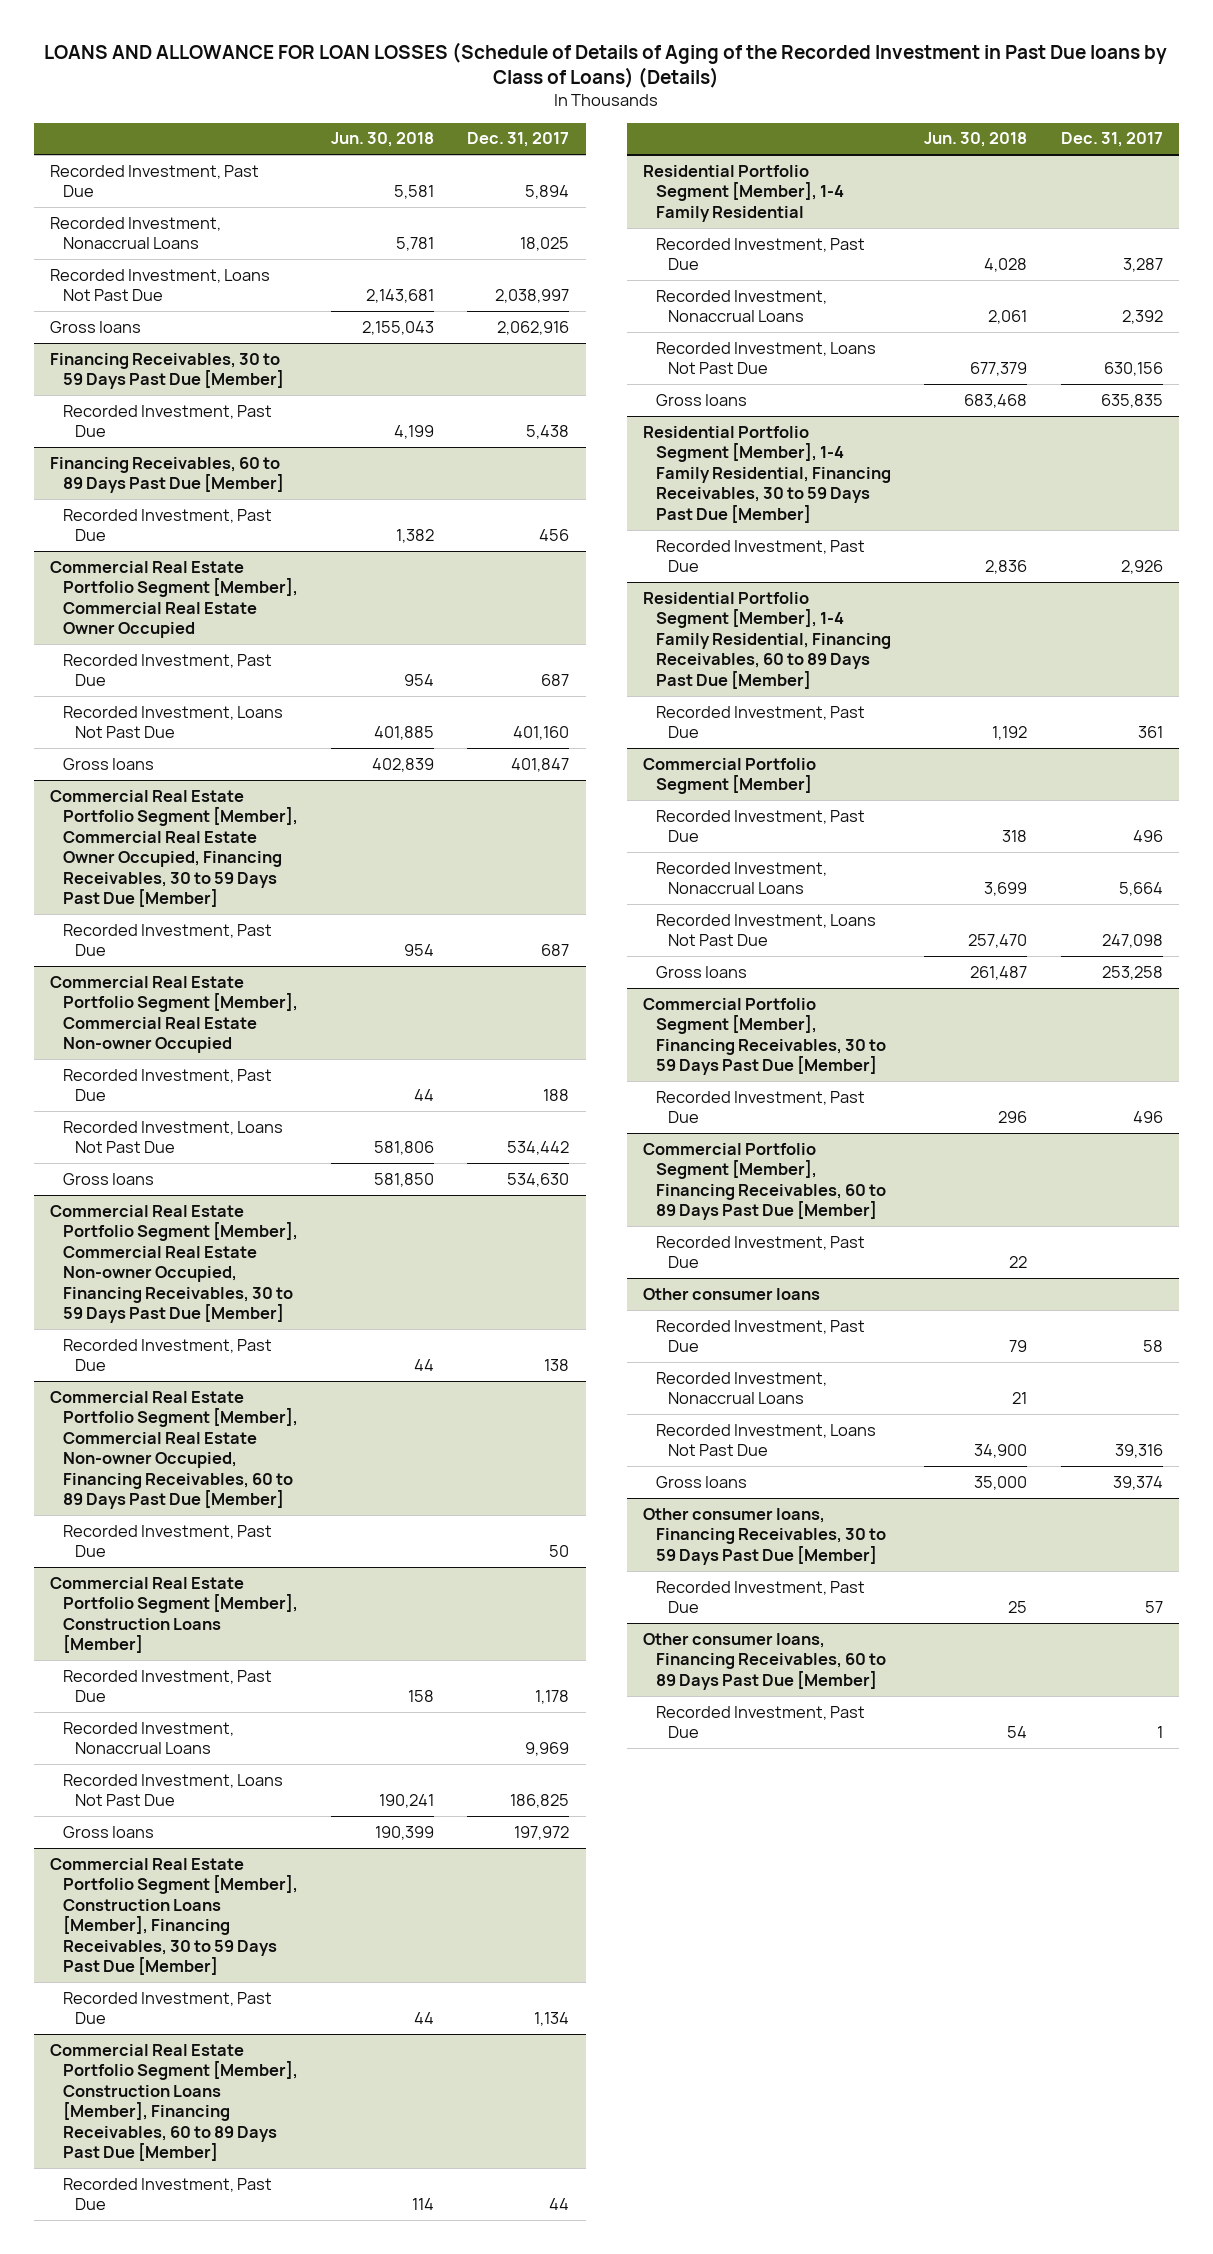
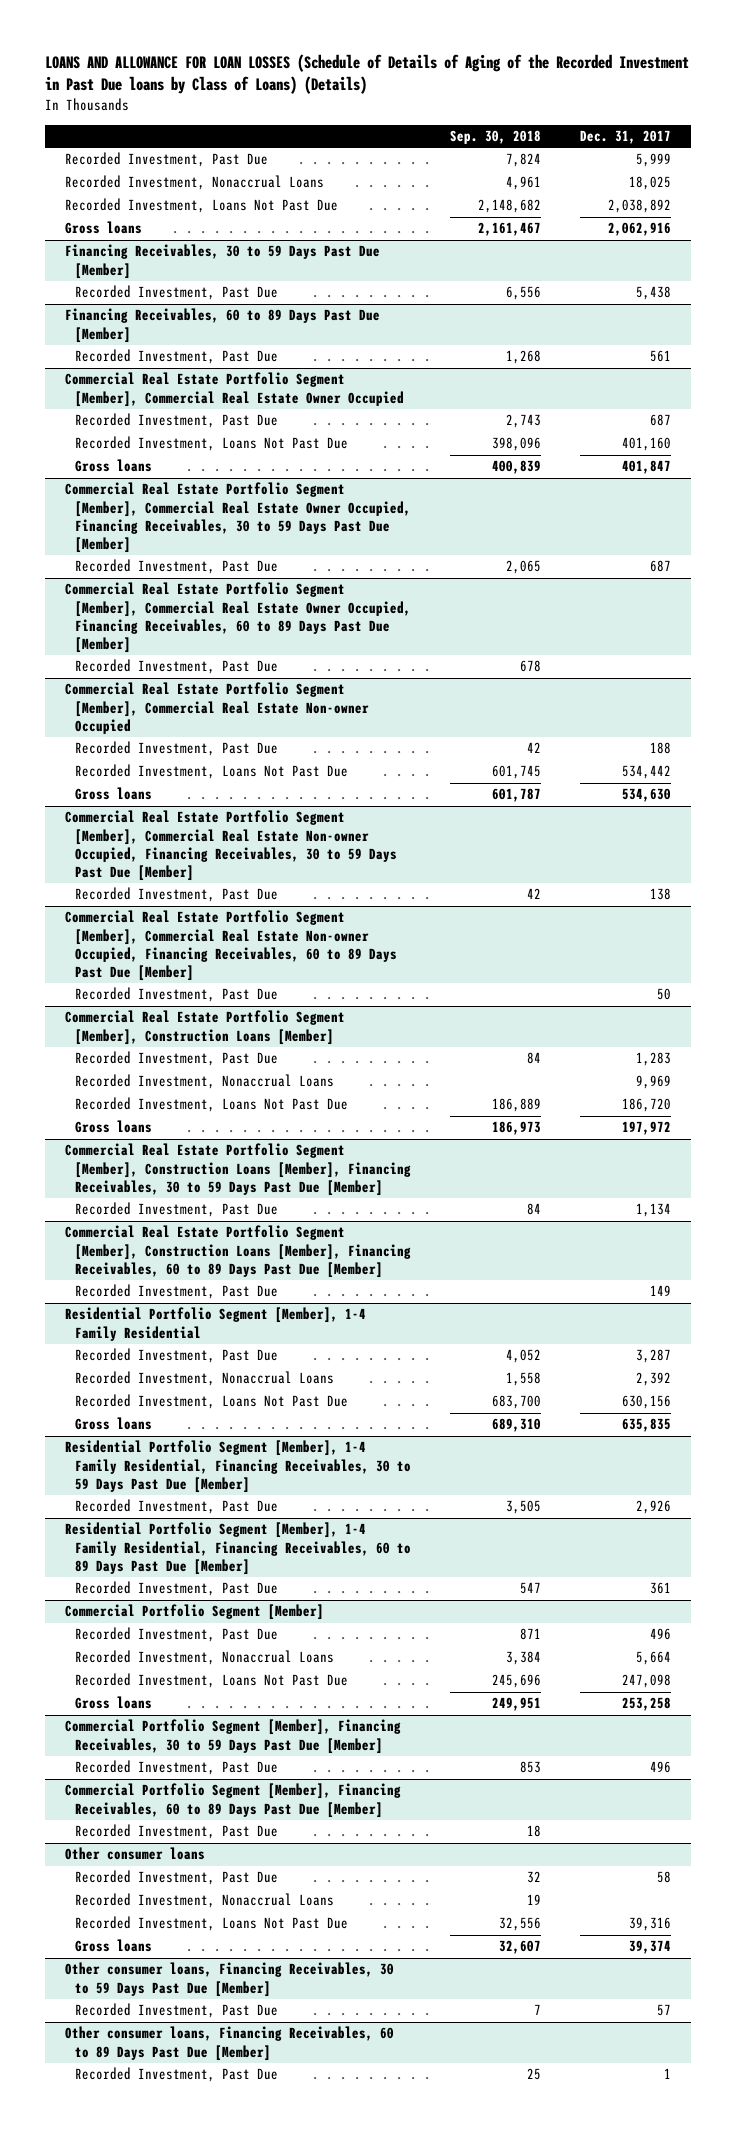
- | Jun. 30, 2018 | Dec. 31, 2017
+ | Sep. 30, 2018 | Dec. 31, 2017
- Recorded Investment, Past Due | 5,581 | 5,894
+ Recorded Investment, Past Due | 7,824 | 5,999
- Recorded Investment, Loans Not Past Due | 2,143,681 | 2,038,997
+ Recorded Investment, Loans Not Past Due | 2,148,682 | 2,038,892
@ Financing Receivables, 60 to 89 Days Past Due [Member]
- Recorded Investment, Past Due | 1,382 | 456
+ Recorded Investment, Past Due | 1,268 | 561
+ Commercial Real Estate Portfolio Segment [Member], Commercial Real Estate Owner Occupied, Financing Receivables, 60 to 89 Days Past Due [Member]
+ Recorded Investment, Past Due | 678 |
@ Commercial Real Estate Portfolio Segment [Member], Construction Loans [Member]
- Recorded Investment, Past Due | 158 | 1,178
+ Recorded Investment, Past Due | 84 | 1,283
- Recorded Investment, Loans Not Past Due | 190,241 | 186,825
+ Recorded Investment, Loans Not Past Due | 186,889 | 186,720
@ Commercial Real Estate Portfolio Segment [Member], Construction Loans [Member], Financing Receivables, 60 to 89 Days Past Due [Member]
- Recorded Investment, Past Due | 114 | 44
+ Recorded Investment, Past Due | | 149

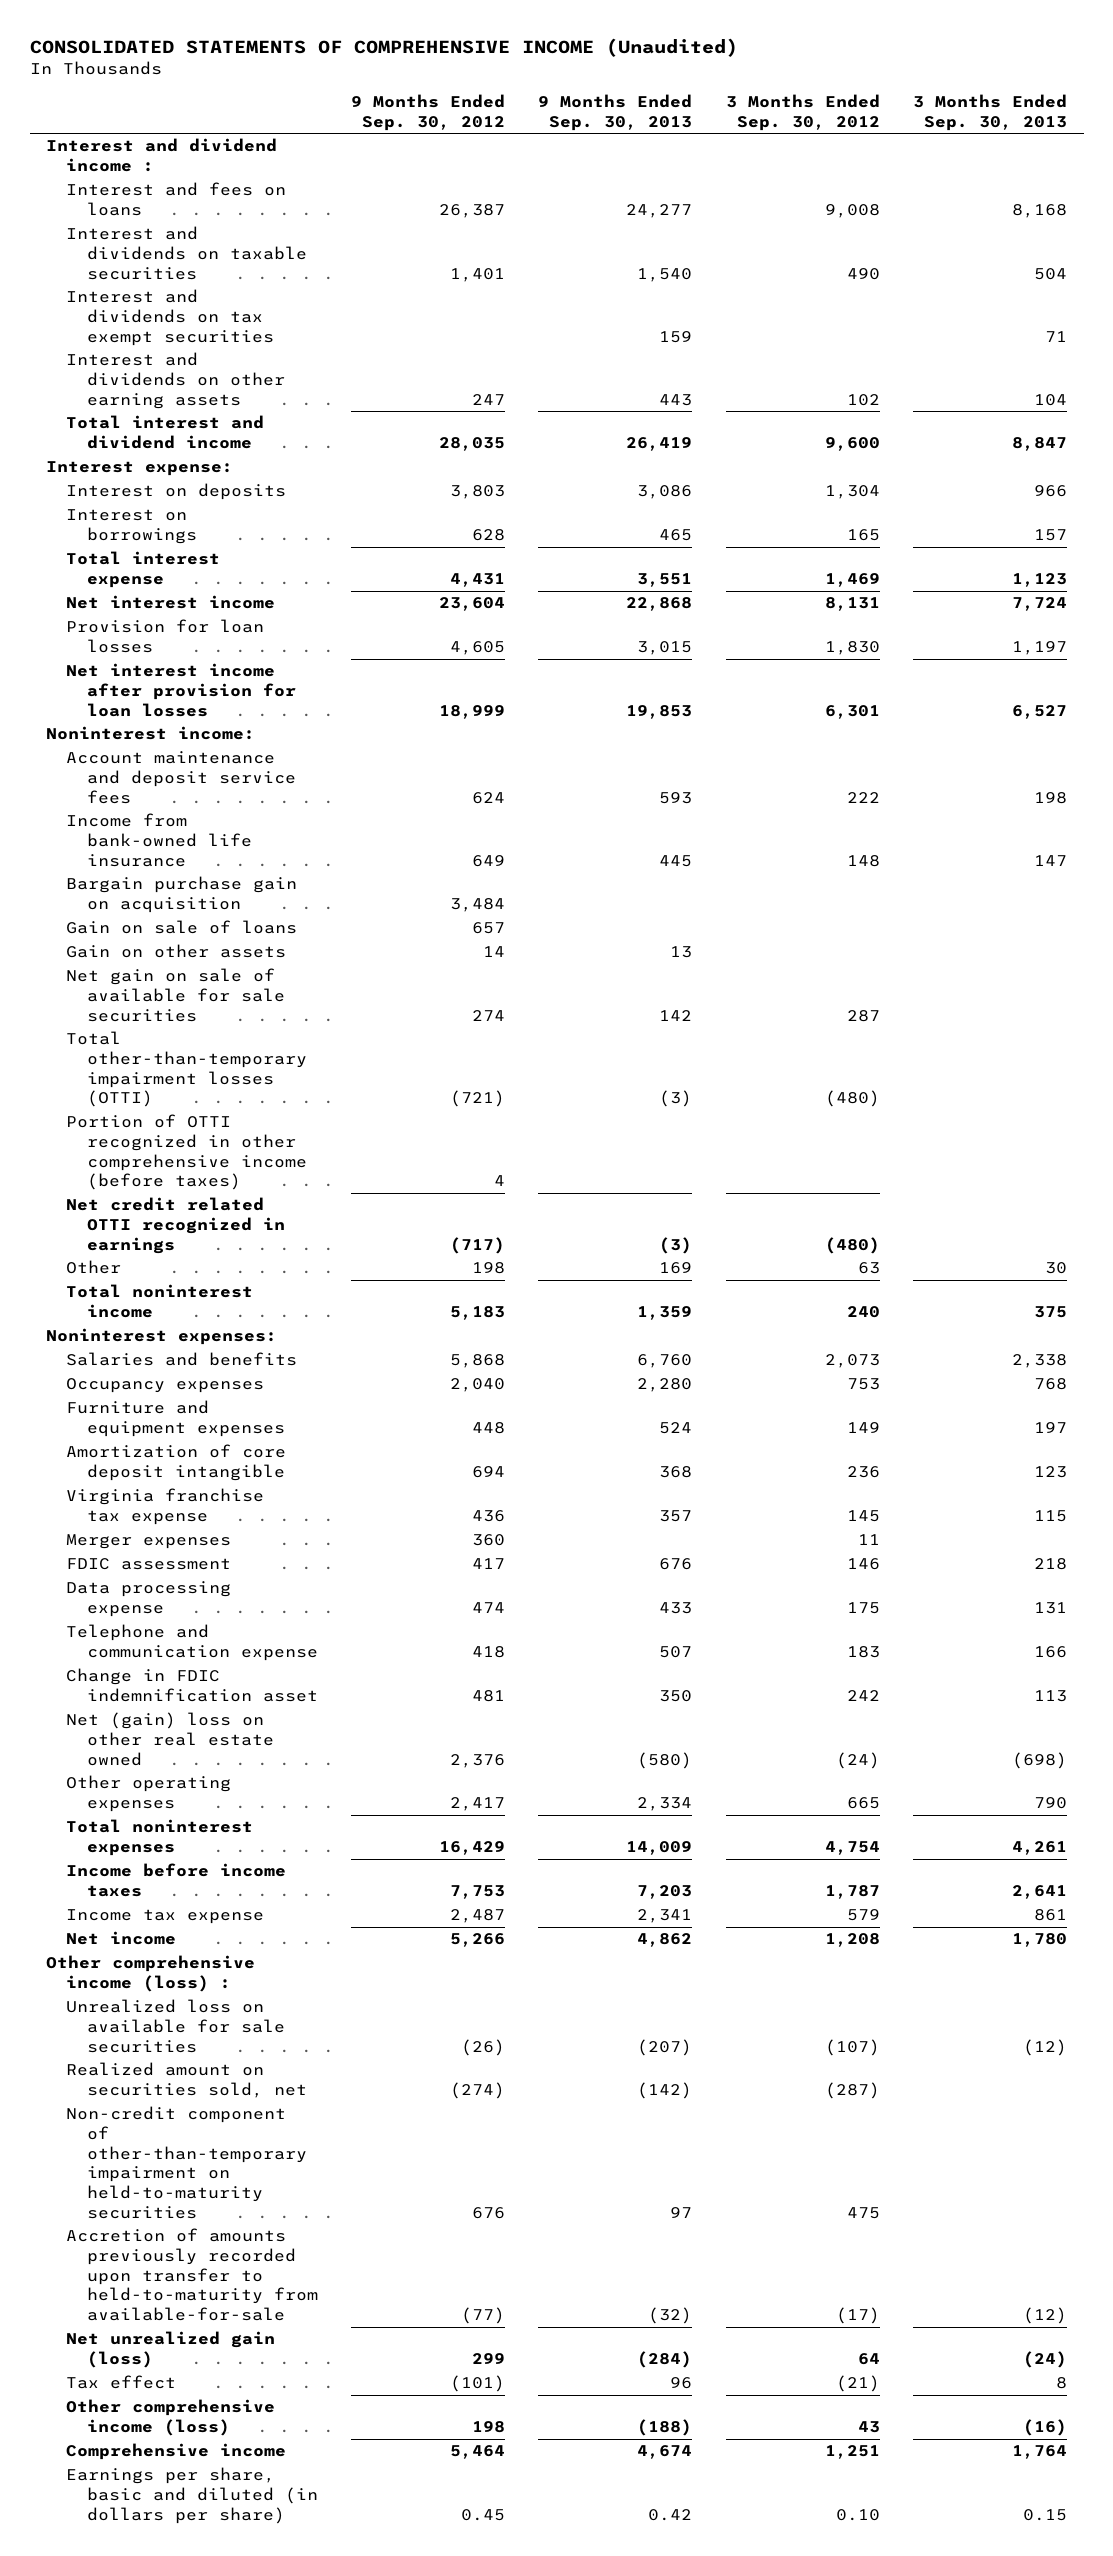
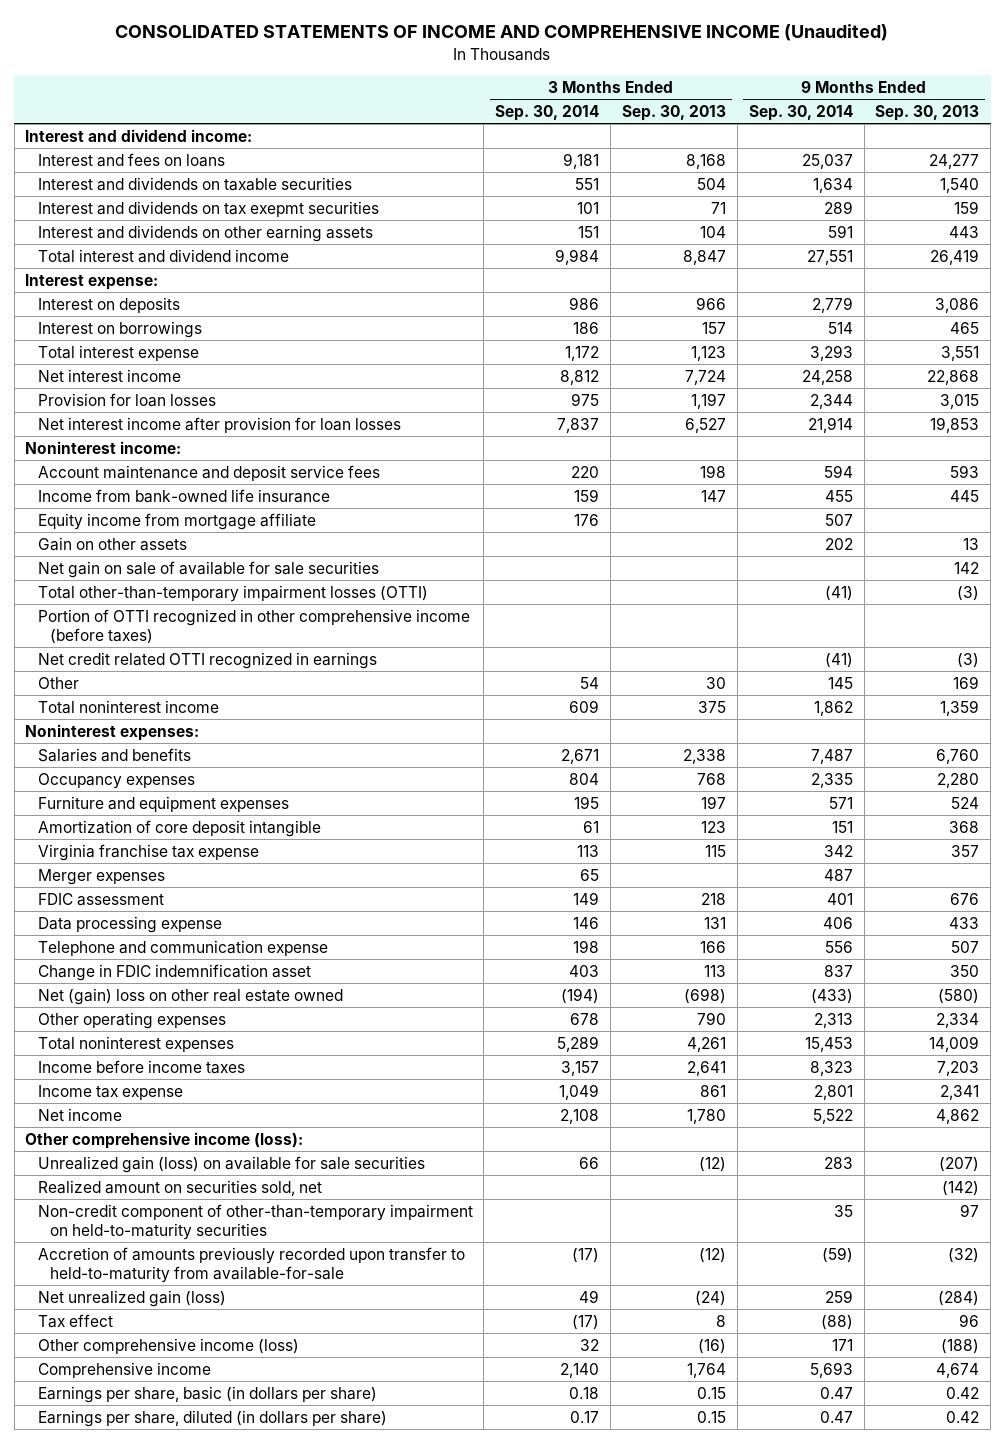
- CONSOLIDATED STATEMENTS OF COMPREHENSIVE INCOME (Unaudited)
+ CONSOLIDATED STATEMENTS OF INCOME AND COMPREHENSIVE INCOME (Unaudited)
- | 9 Months Ended Sep. 30, 2012 | 9 Months Ended Sep. 30, 2013 | 3 Months Ended Sep. 30, 2012 | 3 Months Ended Sep. 30, 2013
+ | 3 Months Ended Sep. 30, 2014 | 3 Months Ended Sep. 30, 2013 | 9 Months Ended Sep. 30, 2014 | 9 Months Ended Sep. 30, 2013
- Interest and dividend income :
+ Interest and dividend income:
- Interest and dividends on tax exempt securities | | 159 | | 71
+ Interest and dividends on tax exepmt securities | 101 | 71 | 289 | 159
- Bargain purchase gain on acquisition | 3,484 | | |
- Gain on sale of loans | 657 | | |
+ Equity income from mortgage affiliate | 176 | | 507 |
- Other comprehensive income (loss) :
- Unrealized loss on available for sale securities | (26) | (207) | (107) | (12)
+ Other comprehensive income (loss):
+ Unrealized gain (loss) on available for sale securities | 66 | (12) | 283 | (207)
- Earnings per share, basic and diluted (in dollars per share) | 0.45 | 0.42 | 0.10 | 0.15
+ Earnings per share, basic (in dollars per share) | 0.18 | 0.15 | 0.47 | 0.42
+ Earnings per share, diluted (in dollars per share) | 0.17 | 0.15 | 0.47 | 0.42

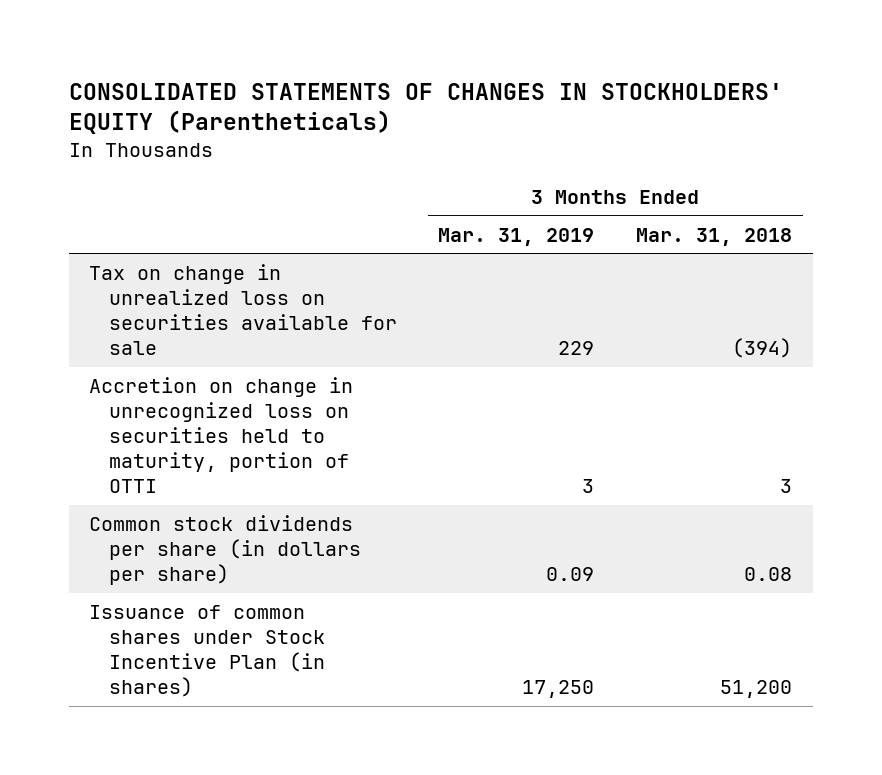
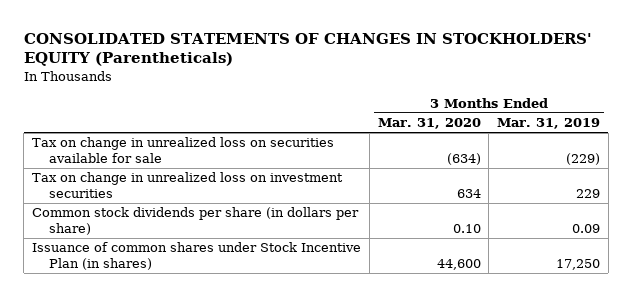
- | 3 Months Ended Mar. 31, 2019 | 3 Months Ended Mar. 31, 2018
+ | 3 Months Ended Mar. 31, 2020 | 3 Months Ended Mar. 31, 2019
- Tax on change in unrealized loss on securities available for sale | 229 | (394)
- Accretion on change in unrecognized loss on securities held to maturity, portion of OTTI | 3 | 3
+ Tax on change in unrealized loss on securities available for sale | (634) | (229)
+ Tax on change in unrealized loss on investment securities | 634 | 229

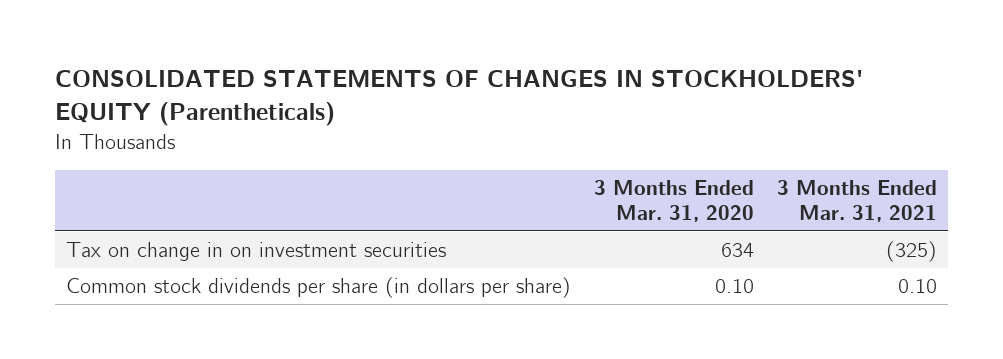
- | 3 Months Ended Mar. 31, 2020 | 3 Months Ended Mar. 31, 2019
+ | 3 Months Ended Mar. 31, 2020 | 3 Months Ended Mar. 31, 2021
- Tax on change in unrealized loss on securities available for sale | (634) | (229)
- Tax on change in unrealized loss on investment securities | 634 | 229
+ Tax on change in on investment securities | 634 | (325)
- Issuance of common shares under Stock Incentive Plan (in shares) | 44,600 | 17,250

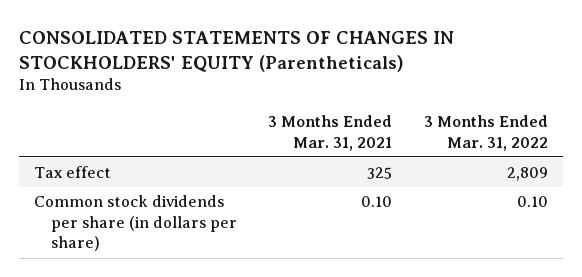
- | 3 Months Ended Mar. 31, 2020 | 3 Months Ended Mar. 31, 2021
+ | 3 Months Ended Mar. 31, 2021 | 3 Months Ended Mar. 31, 2022
- Tax on change in on investment securities | 634 | (325)
+ Tax effect | 325 | 2,809

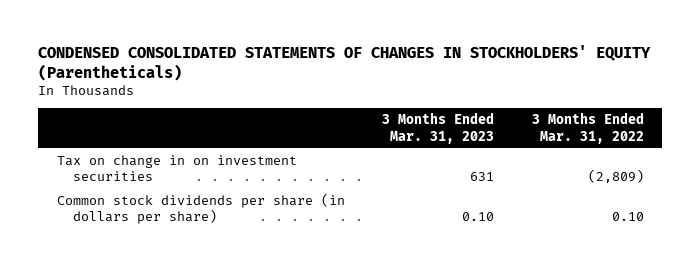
- CONSOLIDATED STATEMENTS OF CHANGES IN STOCKHOLDERS' EQUITY (Parentheticals)
+ CONDENSED CONSOLIDATED STATEMENTS OF CHANGES IN STOCKHOLDERS' EQUITY (Parentheticals)
- | 3 Months Ended Mar. 31, 2021 | 3 Months Ended Mar. 31, 2022
+ | 3 Months Ended Mar. 31, 2023 | 3 Months Ended Mar. 31, 2022
- Tax effect | 325 | 2,809
+ Tax on change in on investment securities | 631 | (2,809)

